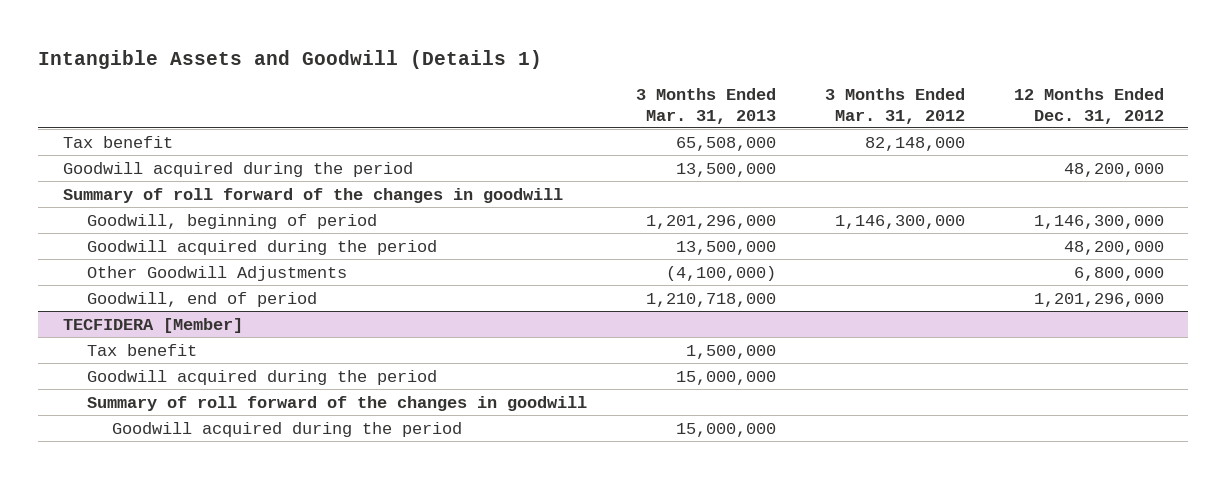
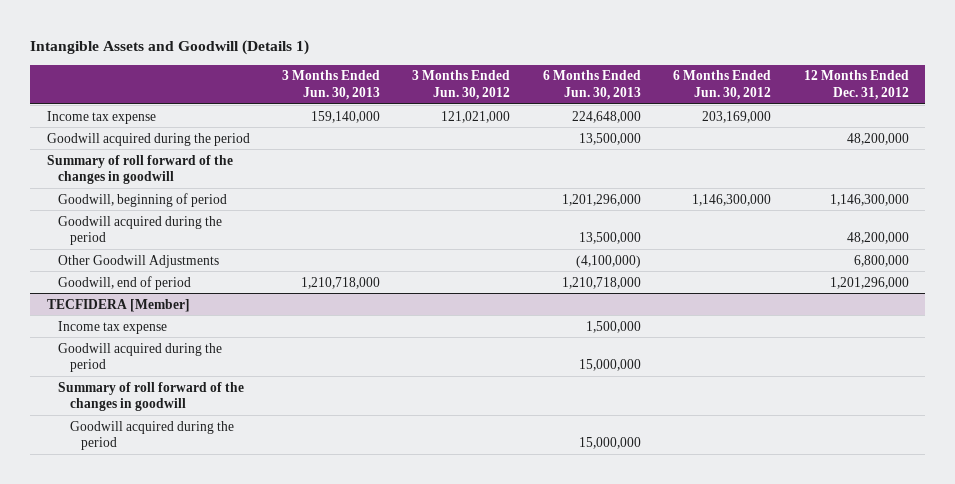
- | 3 Months Ended Mar. 31, 2013 | 3 Months Ended Mar. 31, 2012 | 12 Months Ended Dec. 31, 2012
+ | 3 Months Ended Jun. 30, 2013 | 3 Months Ended Jun. 30, 2012 | 6 Months Ended Jun. 30, 2013 | 6 Months Ended Jun. 30, 2012 | 12 Months Ended Dec. 31, 2012
- Tax benefit | 65,508,000 | 82,148,000 |
+ Income tax expense | 159,140,000 | 121,021,000 | 224,648,000 | 203,169,000 |
@ TECFIDERA [Member]
- Tax benefit | 1,500,000 | |
+ Income tax expense | | | 1,500,000 | |

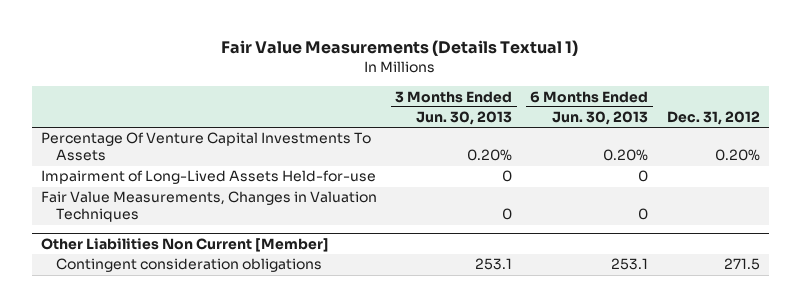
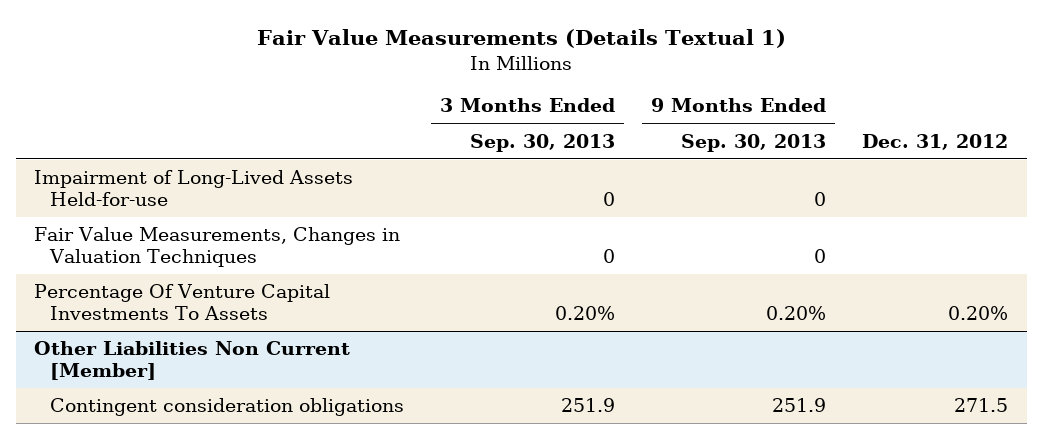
- | 3 Months Ended Jun. 30, 2013 | 6 Months Ended Jun. 30, 2013 | Dec. 31, 2012
+ | 3 Months Ended Sep. 30, 2013 | 9 Months Ended Sep. 30, 2013 | Dec. 31, 2012
moved down: Percentage Of Venture Capital Investments To Assets | 0.20% | 0.20% | 0.20%

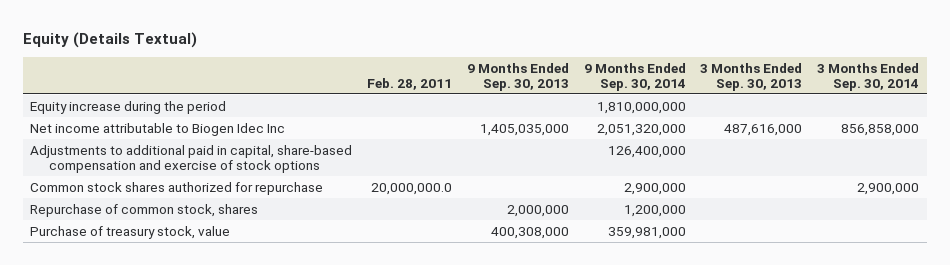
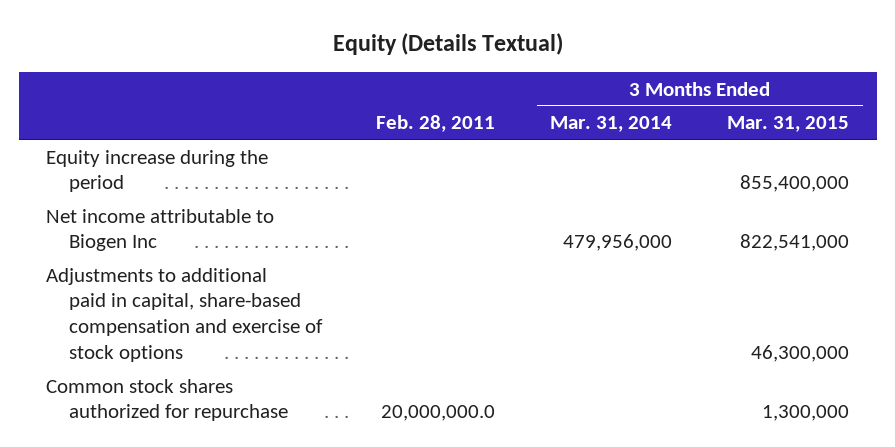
- | Feb. 28, 2011 | 9 Months Ended Sep. 30, 2013 | 9 Months Ended Sep. 30, 2014 | 3 Months Ended Sep. 30, 2013 | 3 Months Ended Sep. 30, 2014
+ | Feb. 28, 2011 | 3 Months Ended Mar. 31, 2014 | 3 Months Ended Mar. 31, 2015
- Net income attributable to Biogen Idec Inc | | 1,405,035,000 | 2,051,320,000 | 487,616,000 | 856,858,000
+ Net income attributable to Biogen Inc | | 479,956,000 | 822,541,000
- Repurchase of common stock, shares | | 2,000,000 | 1,200,000 | |
- Purchase of treasury stock, value | | 400,308,000 | 359,981,000 | |

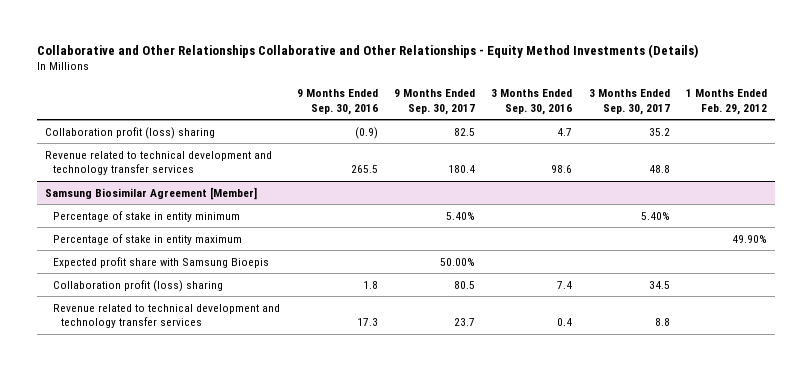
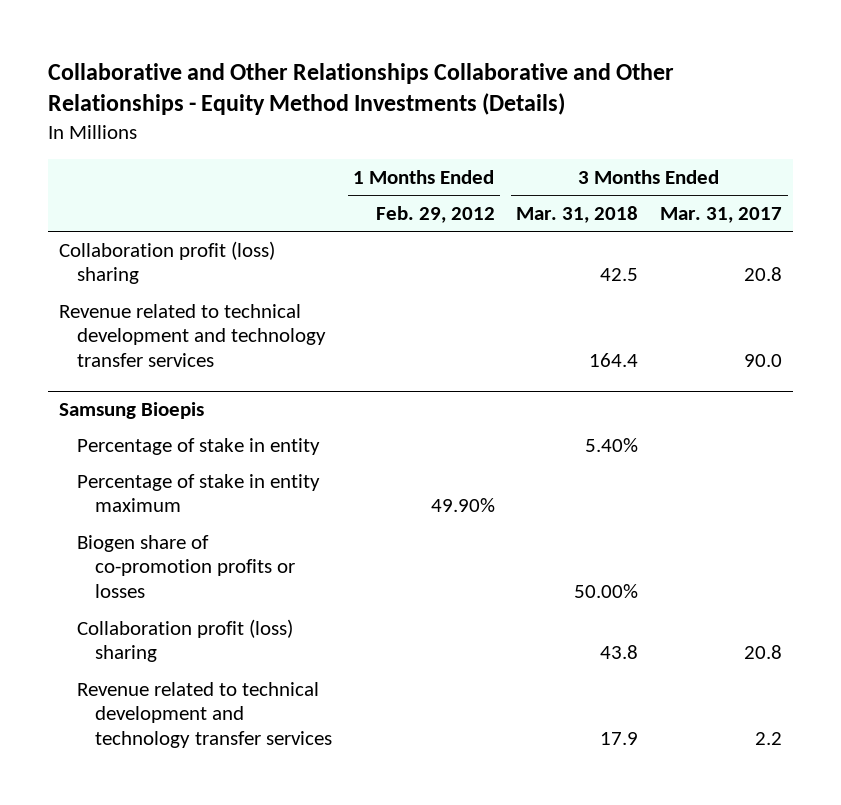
- | 9 Months Ended Sep. 30, 2016 | 9 Months Ended Sep. 30, 2017 | 3 Months Ended Sep. 30, 2016 | 3 Months Ended Sep. 30, 2017 | 1 Months Ended Feb. 29, 2012
+ | 1 Months Ended Feb. 29, 2012 | 3 Months Ended Mar. 31, 2018 | 3 Months Ended Mar. 31, 2017
- Samsung Biosimilar Agreement [Member]
- Percentage of stake in entity minimum | | 5.40% | | 5.40% |
+ Samsung Bioepis
+ Percentage of stake in entity | | 5.40% |
- Expected profit share with Samsung Bioepis | | 50.00% | | |
+ Biogen share of co-promotion profits or losses | | 50.00% |

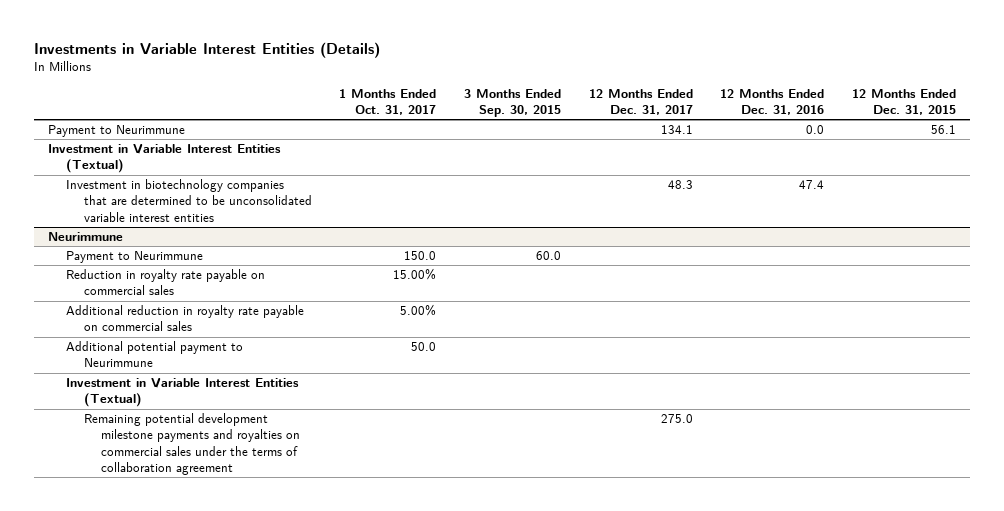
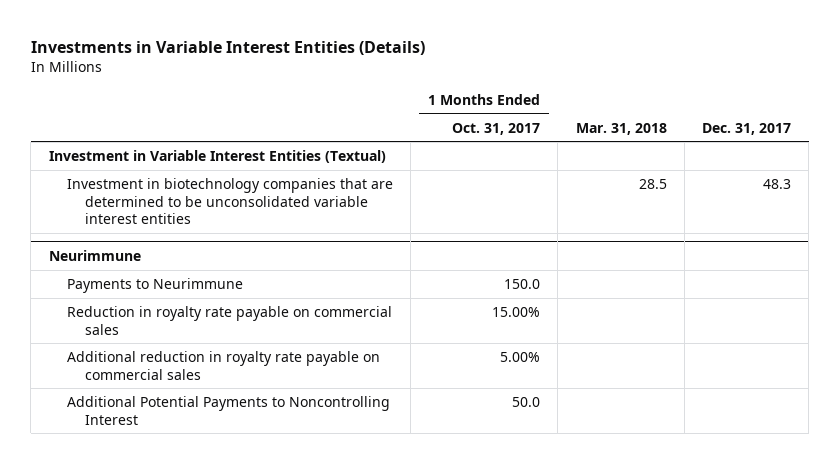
- | 1 Months Ended Oct. 31, 2017 | 3 Months Ended Sep. 30, 2015 | 12 Months Ended Dec. 31, 2017 | 12 Months Ended Dec. 31, 2016 | 12 Months Ended Dec. 31, 2015
+ | 1 Months Ended Oct. 31, 2017 | Mar. 31, 2018 | Dec. 31, 2017
- Payment to Neurimmune | | | 134.1 | 0.0 | 56.1
@ Neurimmune
- Payment to Neurimmune | 150.0 | 60.0 | | |
+ Payments to Neurimmune | 150.0 | |
- Additional potential payment to Neurimmune | 50.0 | | | |
- Investment in Variable Interest Entities (Textual)
- Remaining potential development milestone payments and royalties on commercial sales under the terms of collaboration agreement | | | 275.0 | |
+ Additional Potential Payments to Noncontrolling Interest | 50.0 | |

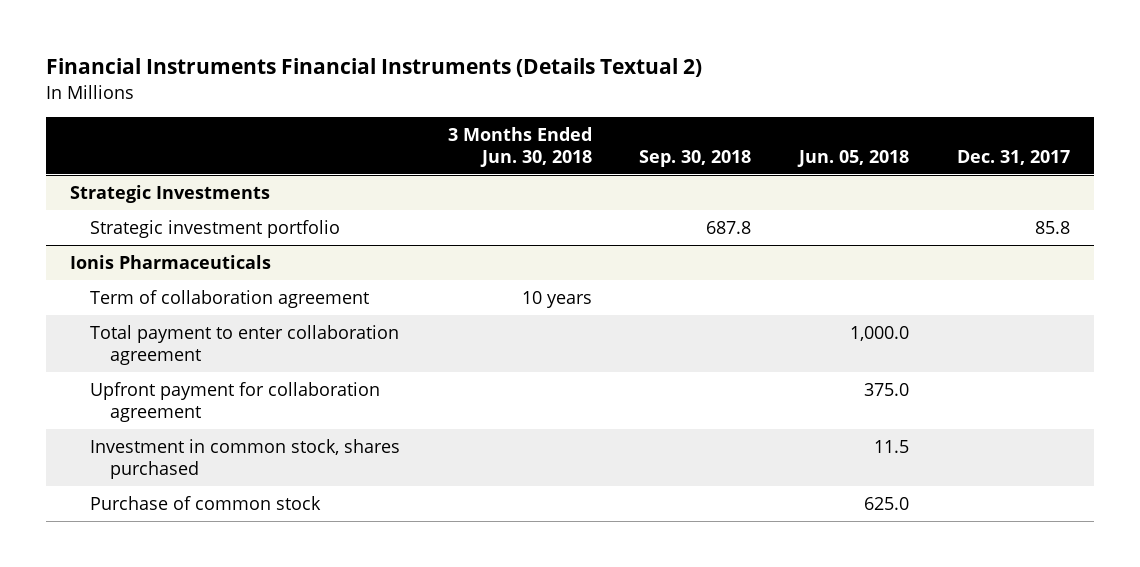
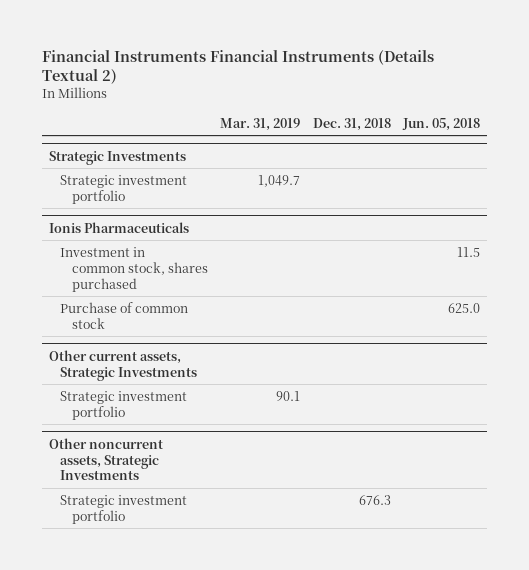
- | 3 Months Ended Jun. 30, 2018 | Sep. 30, 2018 | Jun. 05, 2018 | Dec. 31, 2017
+ | Mar. 31, 2019 | Dec. 31, 2018 | Jun. 05, 2018
@ Ionis Pharmaceuticals
- Term of collaboration agreement | 10 years | | |
- Total payment to enter collaboration agreement | | | 1,000.0 |
- Upfront payment for collaboration agreement | | | 375.0 |
+ Other current assets, Strategic Investments
+ Strategic investment portfolio | 90.1 | |
+ Other noncurrent assets, Strategic Investments
+ Strategic investment portfolio | | 676.3 |

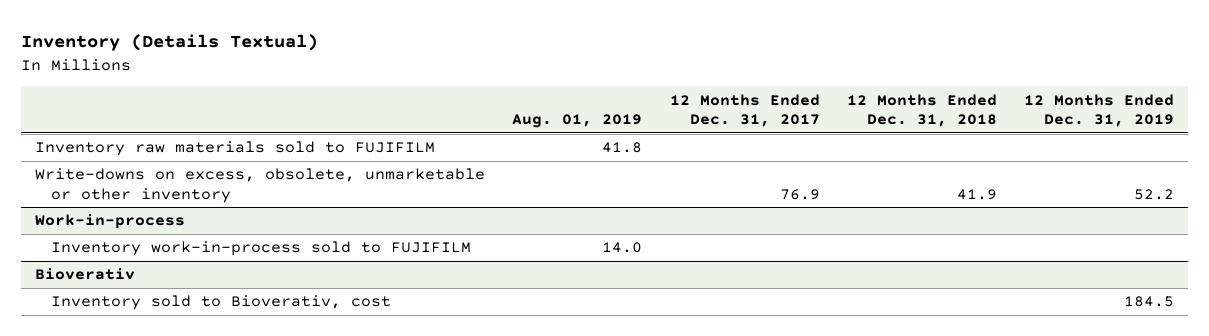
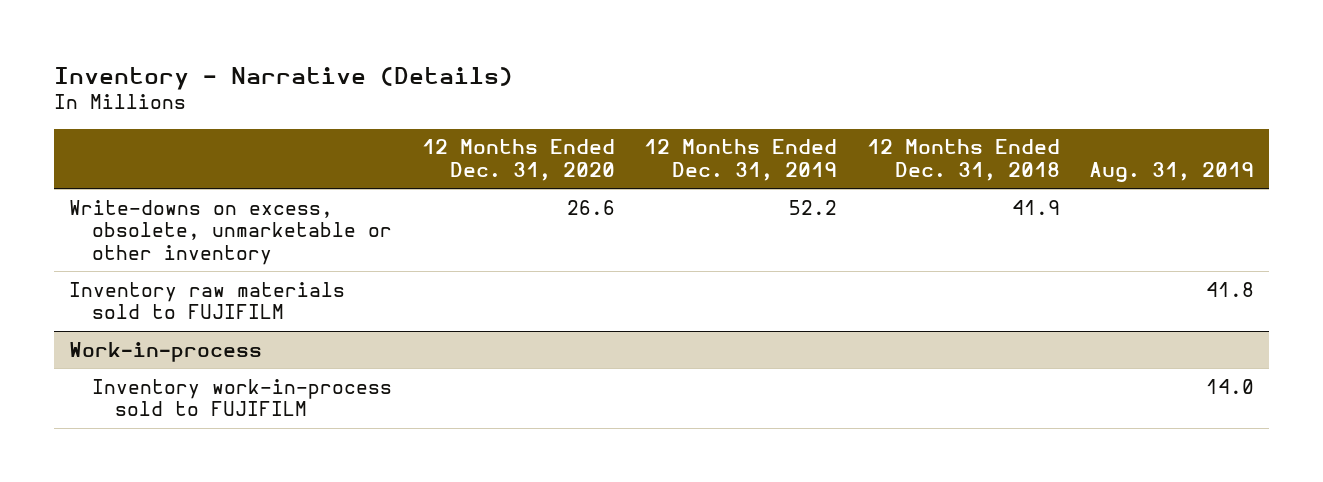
- Inventory (Details Textual)
+ Inventory - Narrative (Details)
- | Aug. 01, 2019 | 12 Months Ended Dec. 31, 2017 | 12 Months Ended Dec. 31, 2018 | 12 Months Ended Dec. 31, 2019
+ | 12 Months Ended Dec. 31, 2020 | 12 Months Ended Dec. 31, 2019 | 12 Months Ended Dec. 31, 2018 | Aug. 31, 2019
moved down: Inventory raw materials sold to FUJIFILM | | | | 41.8
- Bioverativ
- Inventory sold to Bioverativ, cost | | | | 184.5

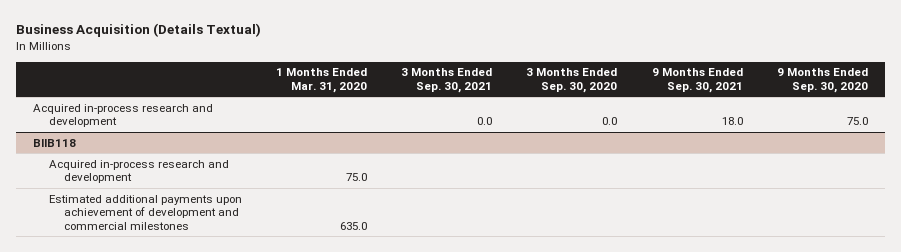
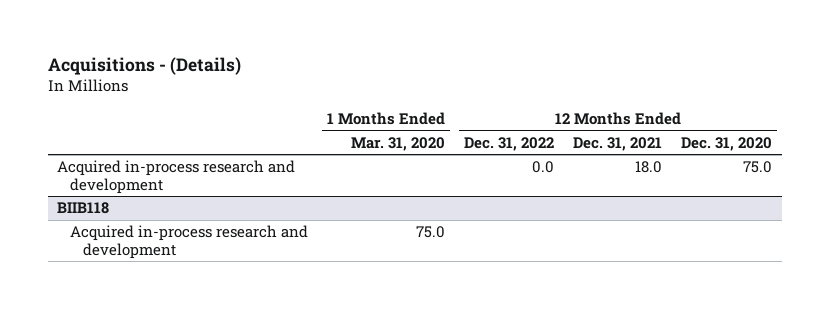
- Business Acquisition (Details Textual)
+ Acquisitions - (Details)
- | 1 Months Ended Mar. 31, 2020 | 3 Months Ended Sep. 30, 2021 | 3 Months Ended Sep. 30, 2020 | 9 Months Ended Sep. 30, 2021 | 9 Months Ended Sep. 30, 2020
+ | 1 Months Ended Mar. 31, 2020 | 12 Months Ended Dec. 31, 2022 | 12 Months Ended Dec. 31, 2021 | 12 Months Ended Dec. 31, 2020
@ BIIB118
- Estimated additional payments upon achievement of development and commercial milestones | 635.0 | | | |

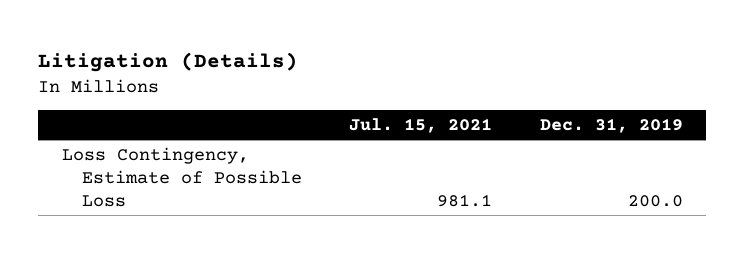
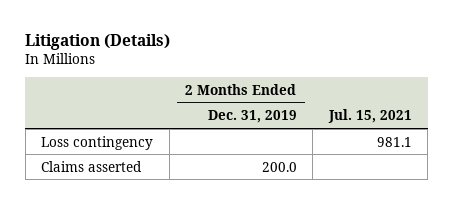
- | Jul. 15, 2021 | Dec. 31, 2019
+ | 2 Months Ended Dec. 31, 2019 | Jul. 15, 2021
- Loss Contingency, Estimate of Possible Loss | 981.1 | 200.0
+ Loss contingency | | 981.1
+ Claims asserted | 200.0 |

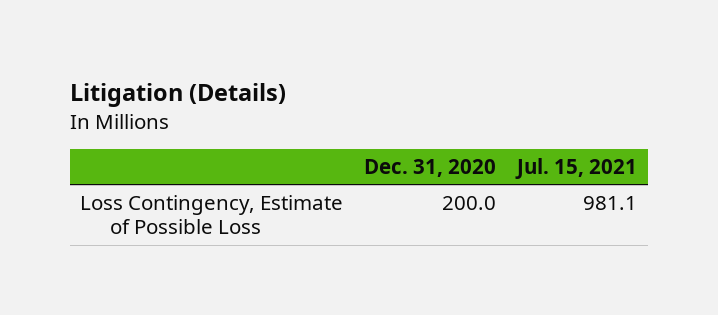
- | 2 Months Ended Dec. 31, 2019 | Jul. 15, 2021
+ | Dec. 31, 2020 | Jul. 15, 2021
- Loss contingency | | 981.1
- Claims asserted | 200.0 |
+ Loss Contingency, Estimate of Possible Loss | 200.0 | 981.1

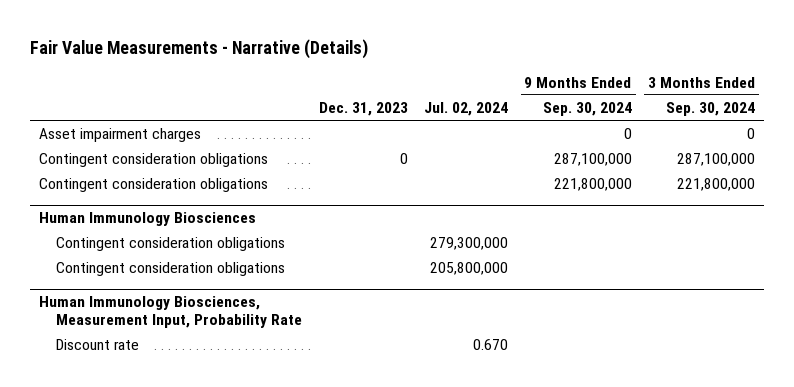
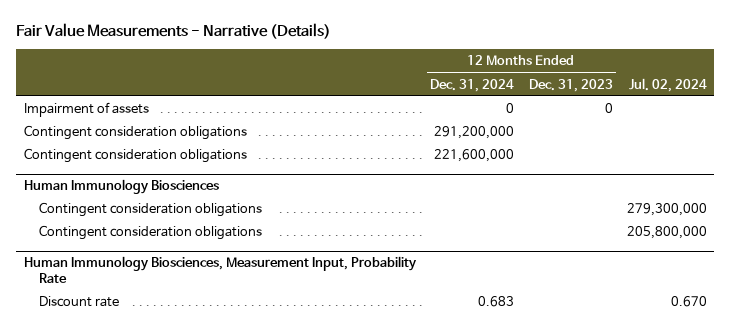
- | Dec. 31, 2023 | Jul. 02, 2024 | 9 Months Ended Sep. 30, 2024 | 3 Months Ended Sep. 30, 2024
+ | 12 Months Ended Dec. 31, 2024 | 12 Months Ended Dec. 31, 2023 | Jul. 02, 2024
- Asset impairment charges | | | 0 | 0
+ Impairment of assets | 0 | 0 |

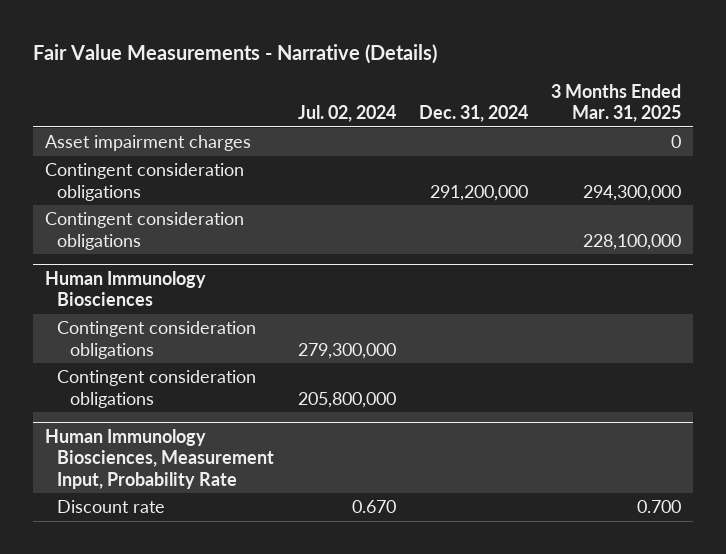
- | 12 Months Ended Dec. 31, 2024 | 12 Months Ended Dec. 31, 2023 | Jul. 02, 2024
+ | Jul. 02, 2024 | Dec. 31, 2024 | 3 Months Ended Mar. 31, 2025
- Impairment of assets | 0 | 0 |
+ Asset impairment charges | | | 0

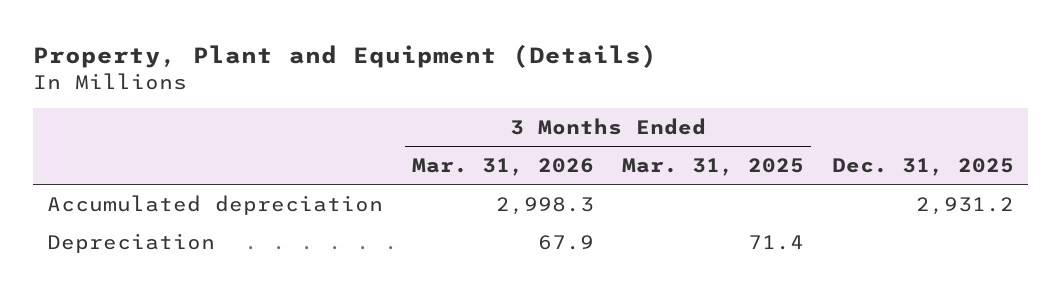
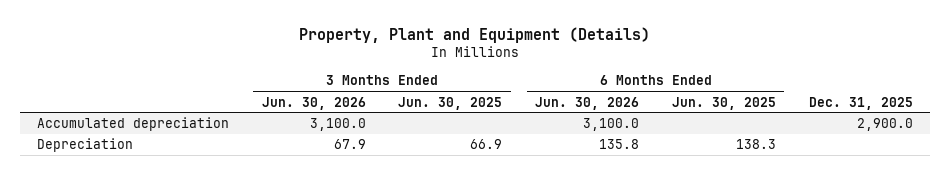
- | 3 Months Ended Mar. 31, 2026 | 3 Months Ended Mar. 31, 2025 | Dec. 31, 2025
+ | 3 Months Ended Jun. 30, 2026 | 3 Months Ended Jun. 30, 2025 | 6 Months Ended Jun. 30, 2026 | 6 Months Ended Jun. 30, 2025 | Dec. 31, 2025
- Accumulated depreciation | 2,998.3 | | 2,931.2
+ Accumulated depreciation | 3,100.0 | | 3,100.0 | | 2,900.0

